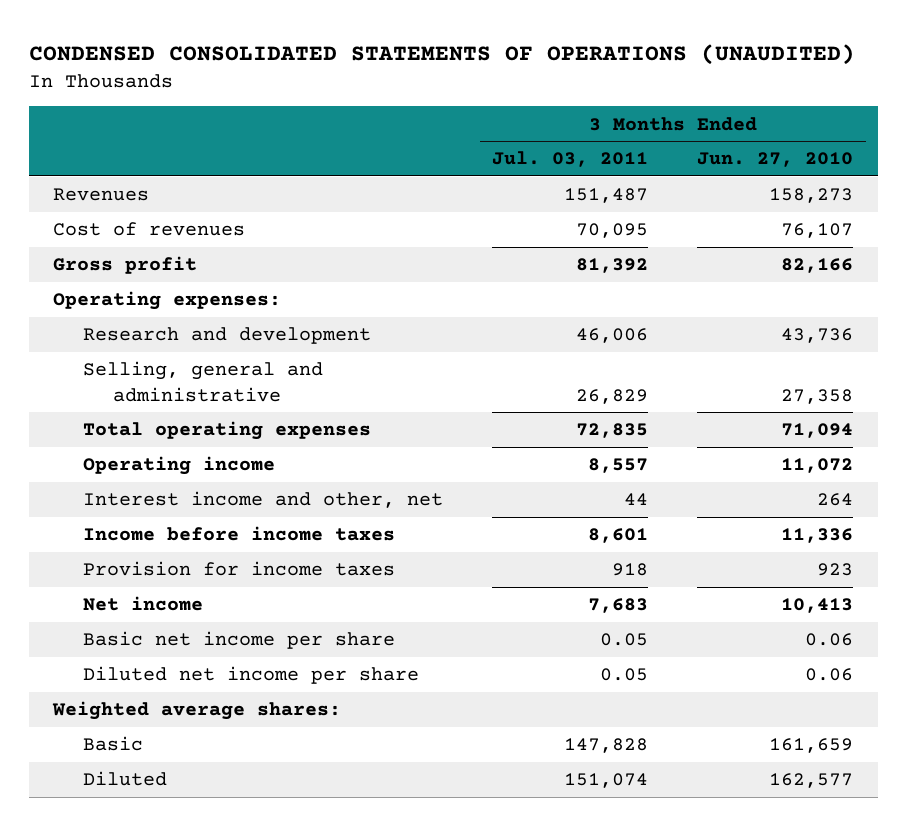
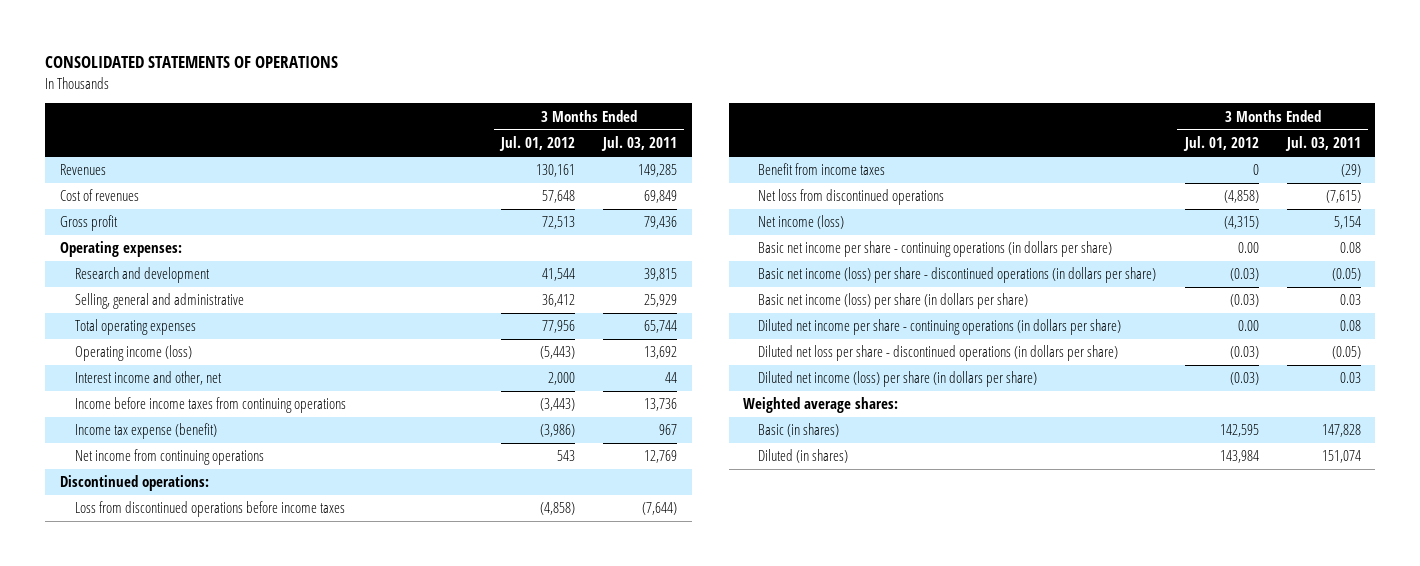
- CONDENSED CONSOLIDATED STATEMENTS OF OPERATIONS (UNAUDITED)
+ CONSOLIDATED STATEMENTS OF OPERATIONS
- | 3 Months Ended Jul. 03, 2011 | 3 Months Ended Jun. 27, 2010
+ | 3 Months Ended Jul. 01, 2012 | 3 Months Ended Jul. 03, 2011
- Revenues | 151,487 | 158,273
- Cost of revenues | 70,095 | 76,107
- Gross profit | 81,392 | 82,166
+ Revenues | 130,161 | 149,285
+ Cost of revenues | 57,648 | 69,849
+ Gross profit | 72,513 | 79,436
- Research and development | 46,006 | 43,736
- Selling, general and administrative | 26,829 | 27,358
- Total operating expenses | 72,835 | 71,094
- Operating income | 8,557 | 11,072
+ Research and development | 41,544 | 39,815
+ Selling, general and administrative | 36,412 | 25,929
+ Total operating expenses | 77,956 | 65,744
+ Operating income (loss) | (5,443) | 13,692
- Income before income taxes | 8,601 | 11,336
- Provision for income taxes | 918 | 923
- Net income | 7,683 | 10,413
- Basic net income per share | 0.05 | 0.06
- Diluted net income per share | 0.05 | 0.06
+ Income before income taxes from continuing operations | (3,443) | 13,736
+ Income tax expense (benefit) | (3,986) | 967
+ Net income from continuing operations | 543 | 12,769
+ Discontinued operations:
+ Loss from discontinued operations before income taxes | (4,858) | (7,644)
+ Benefit from income taxes | 0 | (29)
+ Net loss from discontinued operations | (4,858) | (7,615)
+ Net income (loss) | (4,315) | 5,154
+ Basic net income per share - continuing operations (in dollars per share) | 0.00 | 0.08
+ Basic net income (loss) per share - discontinued operations (in dollars per share) | (0.03) | (0.05)
+ Basic net income (loss) per share (in dollars per share) | (0.03) | 0.03
+ Diluted net income per share - continuing operations (in dollars per share) | 0.00 | 0.08
+ Diluted net loss per share - discontinued operations (in dollars per share) | (0.03) | (0.05)
+ Diluted net income (loss) per share (in dollars per share) | (0.03) | 0.03
- Basic | 147,828 | 161,659
- Diluted | 151,074 | 162,577
+ Basic (in shares) | 142,595 | 147,828
+ Diluted (in shares) | 143,984 | 151,074

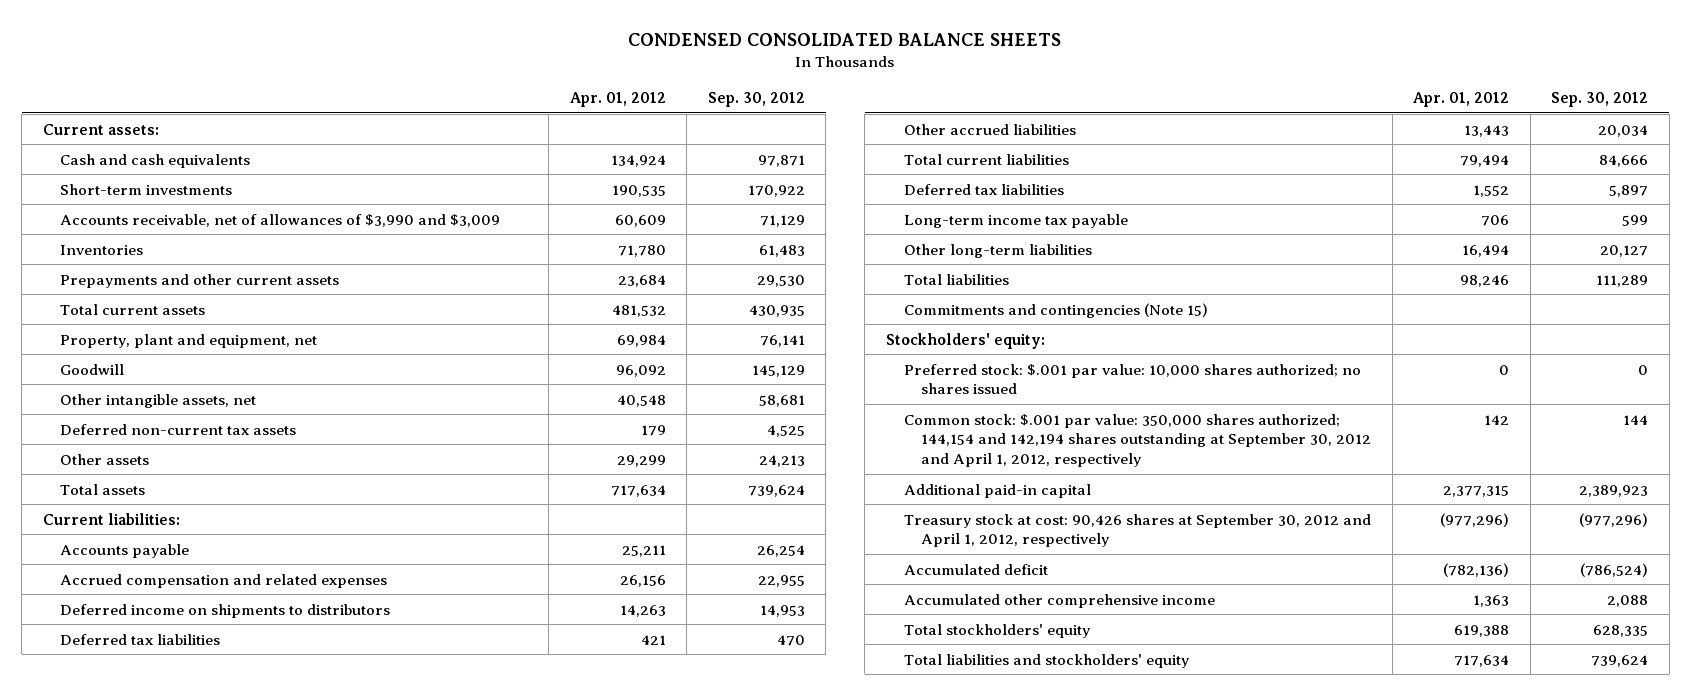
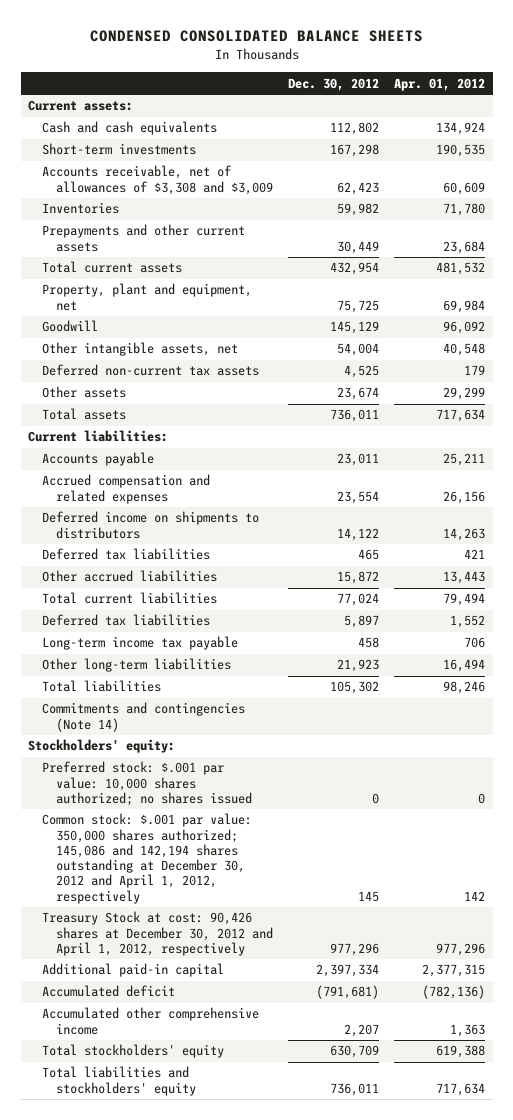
- | Apr. 01, 2012 | Sep. 30, 2012
+ | Dec. 30, 2012 | Apr. 01, 2012
- Accounts receivable, net of allowances of $3,990 and $3,009 | 60,609 | 71,129
+ Accounts receivable, net of allowances of $3,308 and $3,009 | 62,423 | 60,609
- Commitments and contingencies (Note 15)
+ Commitments and contingencies (Note 14)
- Common stock: $.001 par value: 350,000 shares authorized; 144,154 and 142,194 shares outstanding at September 30, 2012 and April 1, 2012, respectively | 142 | 144
+ Common stock: $.001 par value: 350,000 shares authorized; 145,086 and 142,194 shares outstanding at December 30, 2012 and April 1, 2012, respectively | 145 | 142
+ Treasury Stock at cost: 90,426 shares at December 30, 2012 and April 1, 2012, respectively | 977,296 | 977,296
- Treasury stock at cost: 90,426 shares at September 30, 2012 and April 1, 2012, respectively | (977,296) | (977,296)

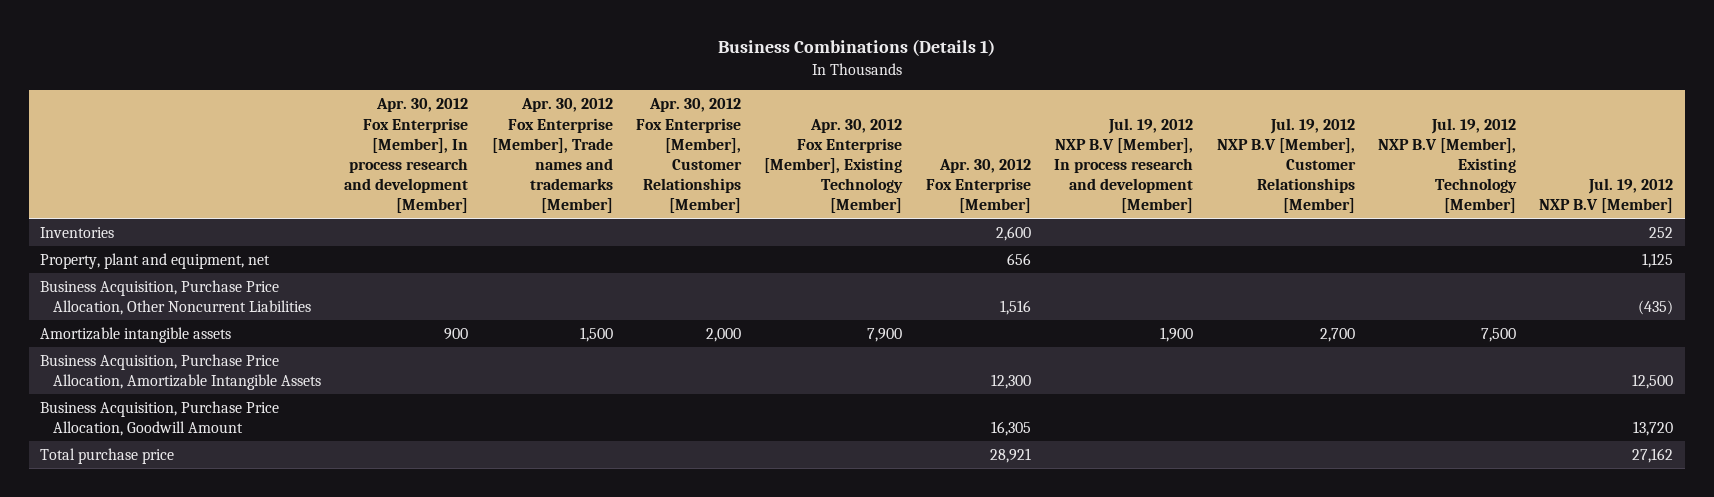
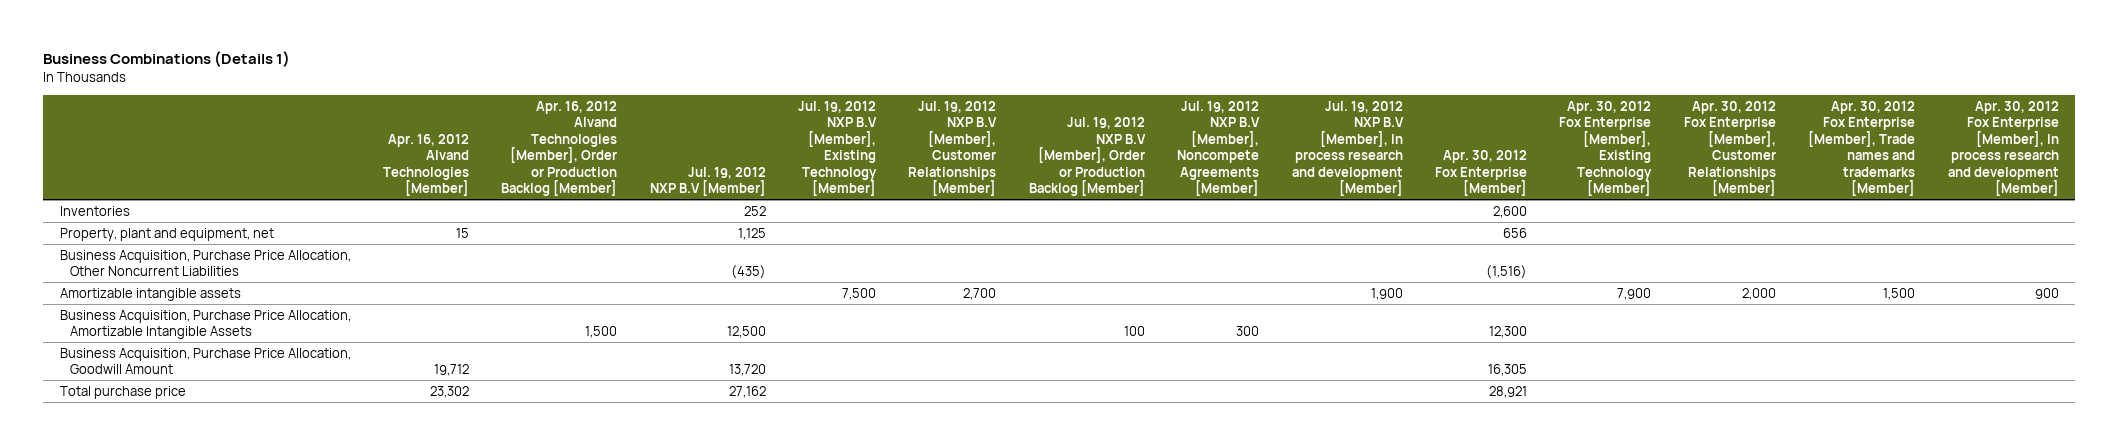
- | Apr. 30, 2012 Fox Enterprise [Member], In process research and development [Member] | Apr. 30, 2012 Fox Enterprise [Member], Trade names and trademarks [Member] | Apr. 30, 2012 Fox Enterprise [Member], Customer Relationships [Member] | Apr. 30, 2012 Fox Enterprise [Member], Existing Technology [Member] | Apr. 30, 2012 Fox Enterprise [Member] | Jul. 19, 2012 NXP B.V [Member], In process research and development [Member] | Jul. 19, 2012 NXP B.V [Member], Customer Relationships [Member] | Jul. 19, 2012 NXP B.V [Member], Existing Technology [Member] | Jul. 19, 2012 NXP B.V [Member]
+ | Apr. 16, 2012 Alvand Technologies [Member] | Apr. 16, 2012 Alvand Technologies [Member], Order or Production Backlog [Member] | Jul. 19, 2012 NXP B.V [Member] | Jul. 19, 2012 NXP B.V [Member], Existing Technology [Member] | Jul. 19, 2012 NXP B.V [Member], Customer Relationships [Member] | Jul. 19, 2012 NXP B.V [Member], Order or Production Backlog [Member] | Jul. 19, 2012 NXP B.V [Member], Noncompete Agreements [Member] | Jul. 19, 2012 NXP B.V [Member], In process research and development [Member] | Apr. 30, 2012 Fox Enterprise [Member] | Apr. 30, 2012 Fox Enterprise [Member], Existing Technology [Member] | Apr. 30, 2012 Fox Enterprise [Member], Customer Relationships [Member] | Apr. 30, 2012 Fox Enterprise [Member], Trade names and trademarks [Member] | Apr. 30, 2012 Fox Enterprise [Member], In process research and development [Member]
- Business Acquisition, Purchase Price Allocation, Other Noncurrent Liabilities | | | | | 1,516 | | | | (435)
+ Business Acquisition, Purchase Price Allocation, Other Noncurrent Liabilities | | | (435) | | | | | | (1,516) | | | |

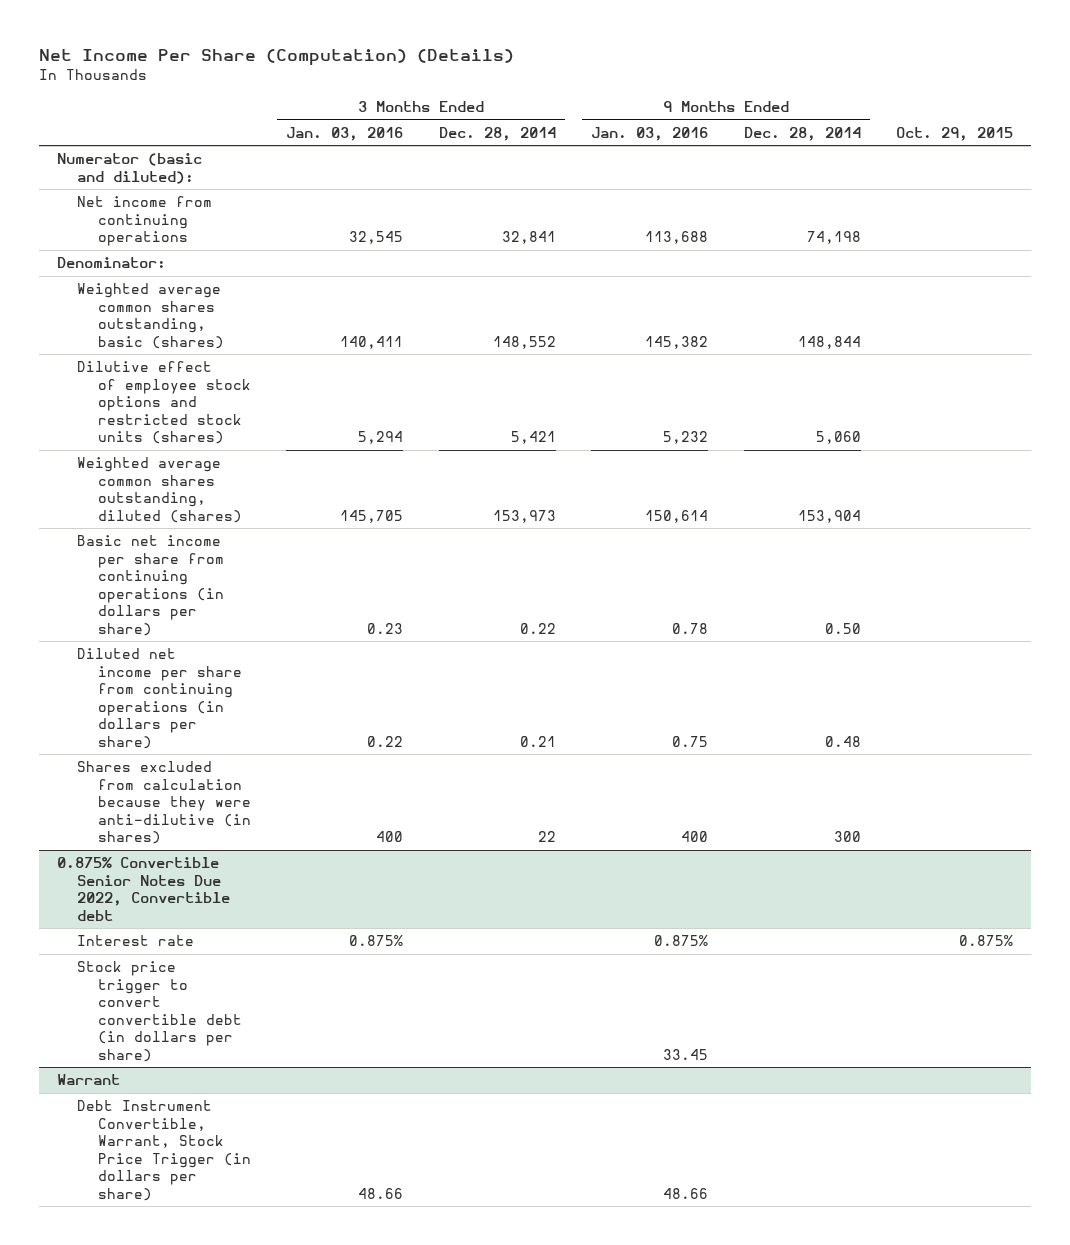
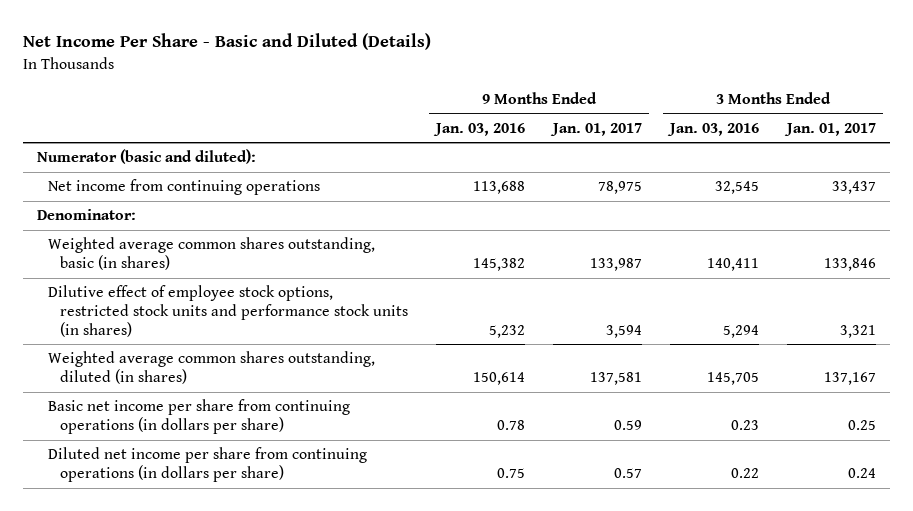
- Net Income Per Share (Computation) (Details)
+ Net Income Per Share - Basic and Diluted (Details)
- | 3 Months Ended Jan. 03, 2016 | 3 Months Ended Dec. 28, 2014 | 9 Months Ended Jan. 03, 2016 | 9 Months Ended Dec. 28, 2014 | Oct. 29, 2015
+ | 9 Months Ended Jan. 03, 2016 | 9 Months Ended Jan. 01, 2017 | 3 Months Ended Jan. 03, 2016 | 3 Months Ended Jan. 01, 2017
- Weighted average common shares outstanding, basic (shares) | 140,411 | 148,552 | 145,382 | 148,844 |
- Dilutive effect of employee stock options and restricted stock units (shares) | 5,294 | 5,421 | 5,232 | 5,060 |
- Weighted average common shares outstanding, diluted (shares) | 145,705 | 153,973 | 150,614 | 153,904 |
+ Weighted average common shares outstanding, basic (in shares) | 145,382 | 133,987 | 140,411 | 133,846
+ Dilutive effect of employee stock options, restricted stock units and performance stock units (in shares) | 5,232 | 3,594 | 5,294 | 3,321
+ Weighted average common shares outstanding, diluted (in shares) | 150,614 | 137,581 | 145,705 | 137,167
- Shares excluded from calculation because they were anti-dilutive (in shares) | 400 | 22 | 400 | 300 |
- 0.875% Convertible Senior Notes Due 2022, Convertible debt
- Interest rate | 0.875% | | 0.875% | | 0.875%
- Stock price trigger to convert convertible debt (in dollars per share) | | | 33.45 | |
- Warrant
- Debt Instrument Convertible, Warrant, Stock Price Trigger (in dollars per share) | 48.66 | | 48.66 | |

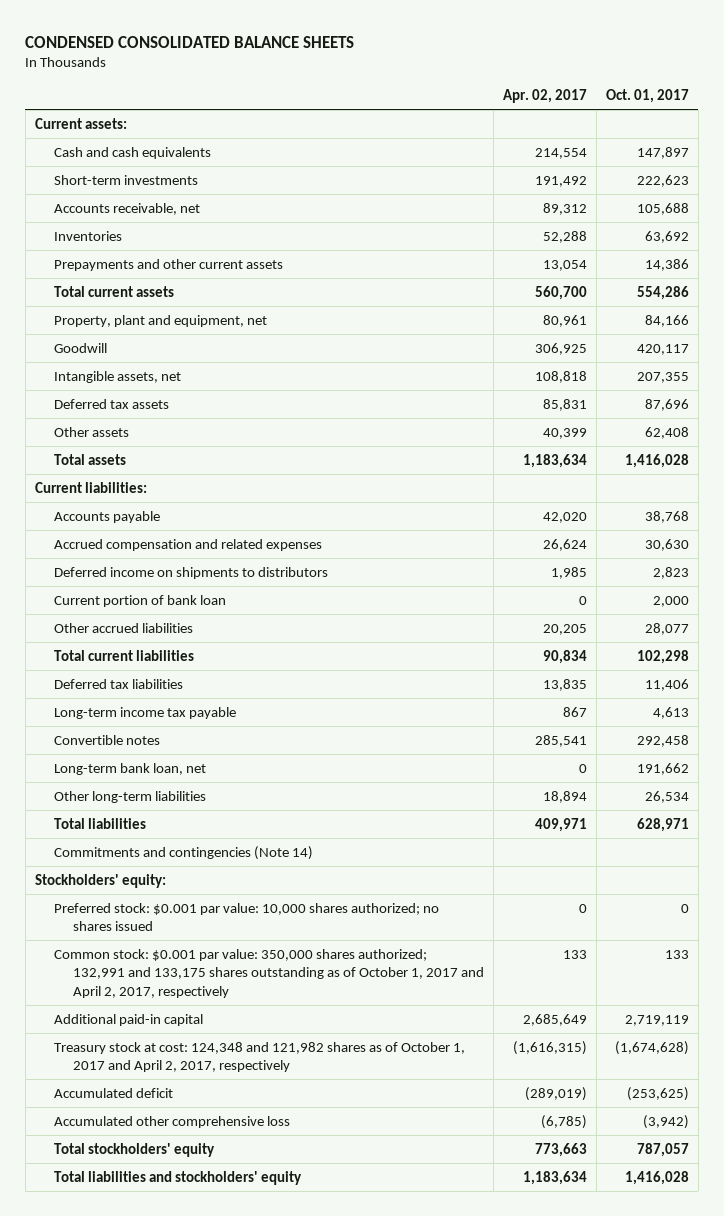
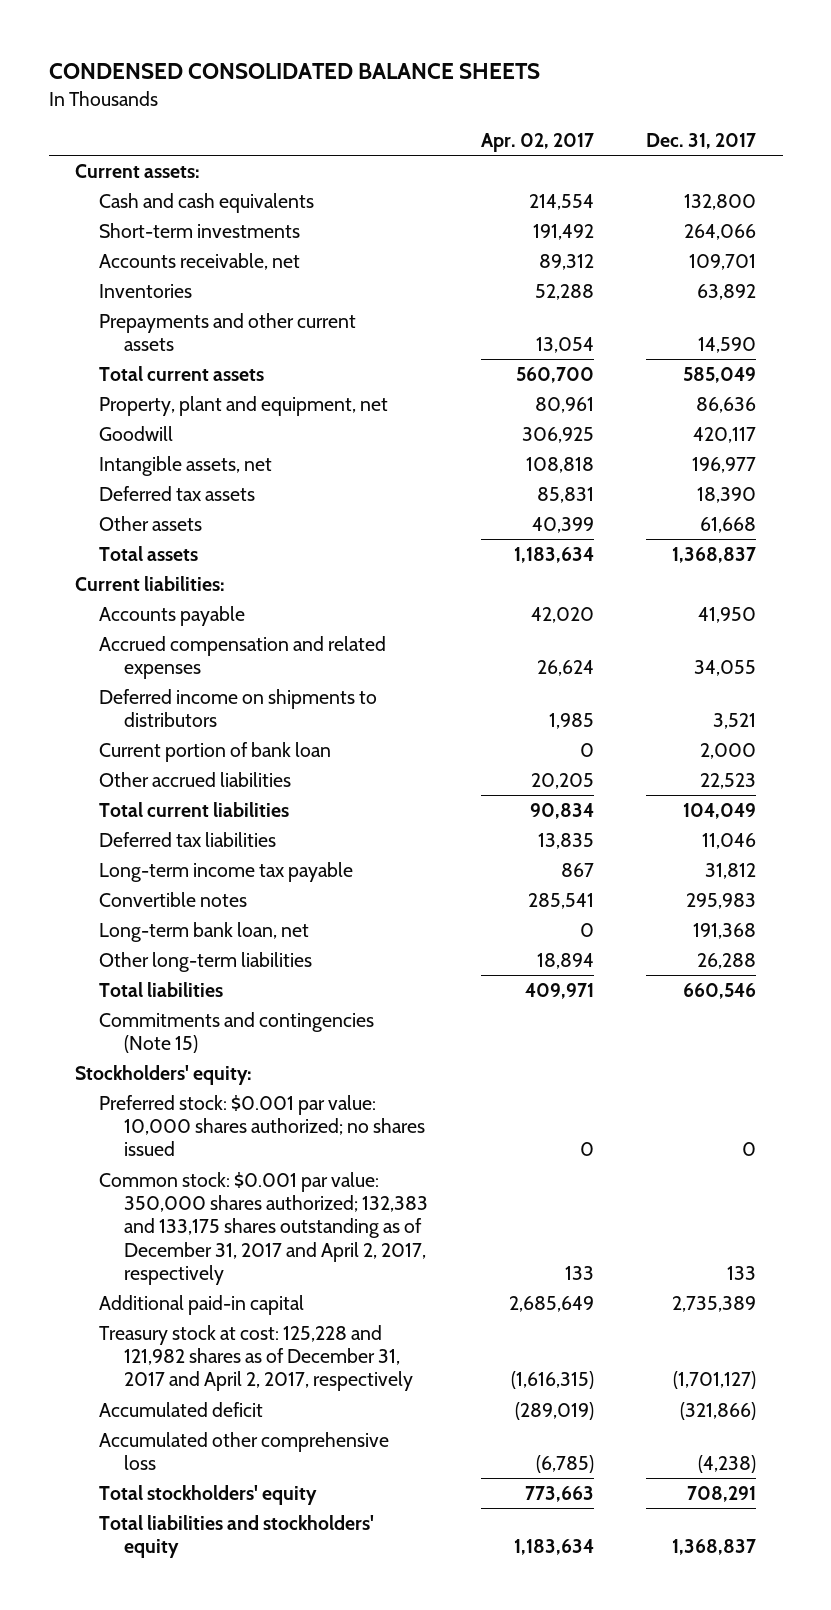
- | Apr. 02, 2017 | Oct. 01, 2017
+ | Apr. 02, 2017 | Dec. 31, 2017
- Commitments and contingencies (Note 14)
+ Commitments and contingencies (Note 15)
- Common stock: $0.001 par value: 350,000 shares authorized; 132,991 and 133,175 shares outstanding as of October 1, 2017 and April 2, 2017, respectively | 133 | 133
+ Common stock: $0.001 par value: 350,000 shares authorized; 132,383 and 133,175 shares outstanding as of December 31, 2017 and April 2, 2017, respectively | 133 | 133
- Treasury stock at cost: 124,348 and 121,982 shares as of October 1, 2017 and April 2, 2017, respectively | (1,616,315) | (1,674,628)
+ Treasury stock at cost: 125,228 and 121,982 shares as of December 31, 2017 and April 2, 2017, respectively | (1,616,315) | (1,701,127)

